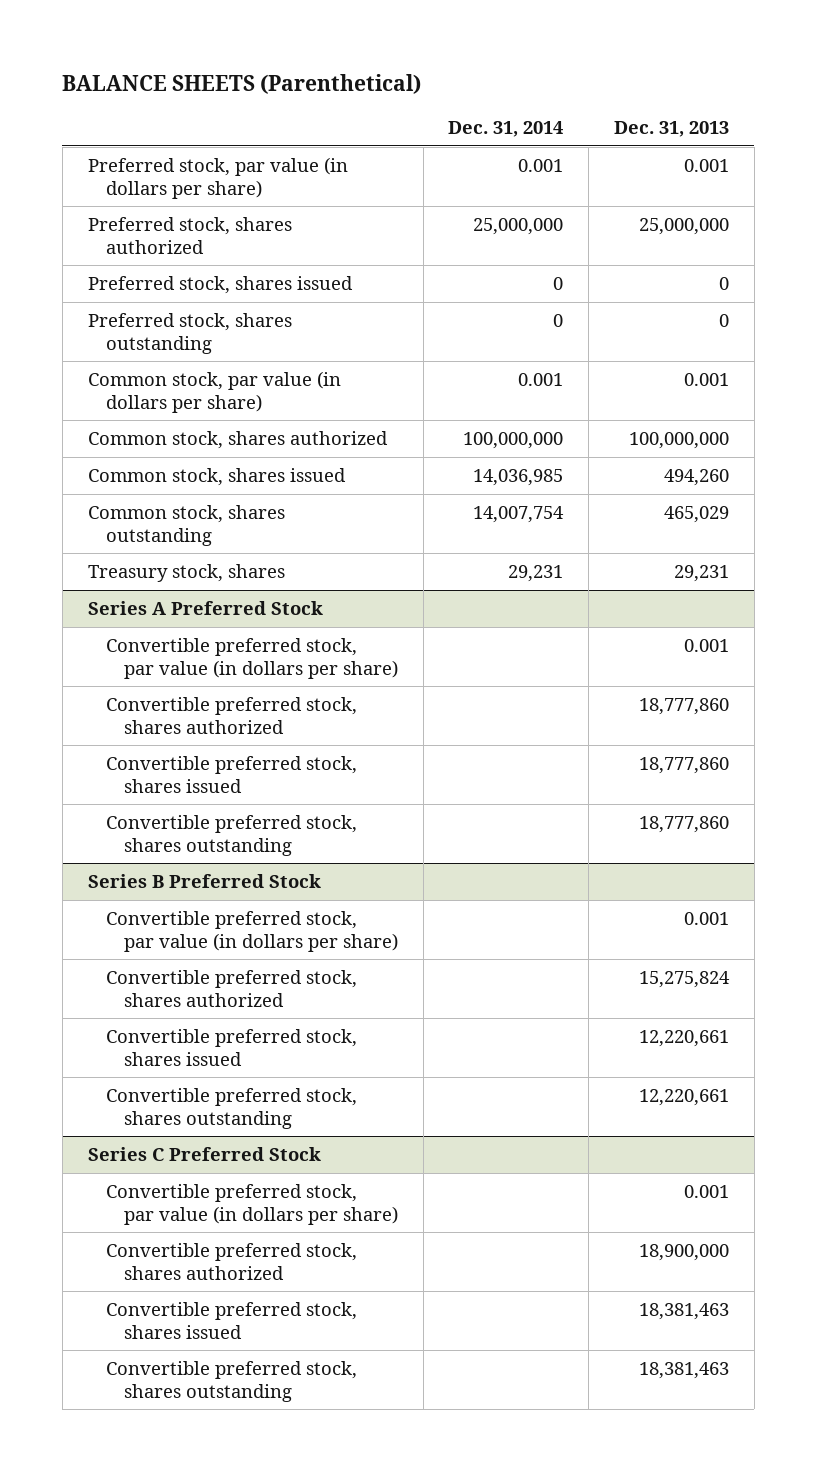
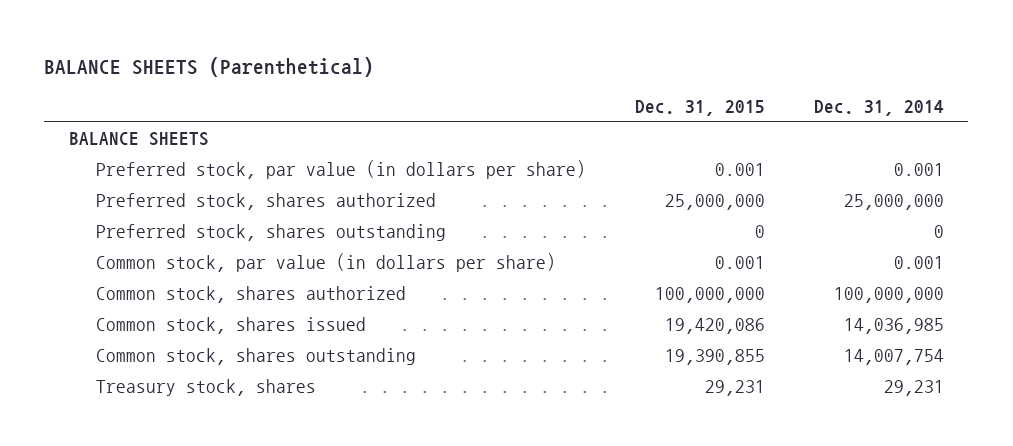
- | Dec. 31, 2014 | Dec. 31, 2013
+ | Dec. 31, 2015 | Dec. 31, 2014
+ BALANCE SHEETS
- Preferred stock, shares issued | 0 | 0
- Series A Preferred Stock
- Convertible preferred stock, par value (in dollars per share) | | 0.001
- Convertible preferred stock, shares authorized | | 18,777,860
- Convertible preferred stock, shares issued | | 18,777,860
- Convertible preferred stock, shares outstanding | | 18,777,860
- Series B Preferred Stock
- Convertible preferred stock, par value (in dollars per share) | | 0.001
- Convertible preferred stock, shares authorized | | 15,275,824
- Convertible preferred stock, shares issued | | 12,220,661
- Convertible preferred stock, shares outstanding | | 12,220,661
- Series C Preferred Stock
- Convertible preferred stock, par value (in dollars per share) | | 0.001
- Convertible preferred stock, shares authorized | | 18,900,000
- Convertible preferred stock, shares issued | | 18,381,463
- Convertible preferred stock, shares outstanding | | 18,381,463

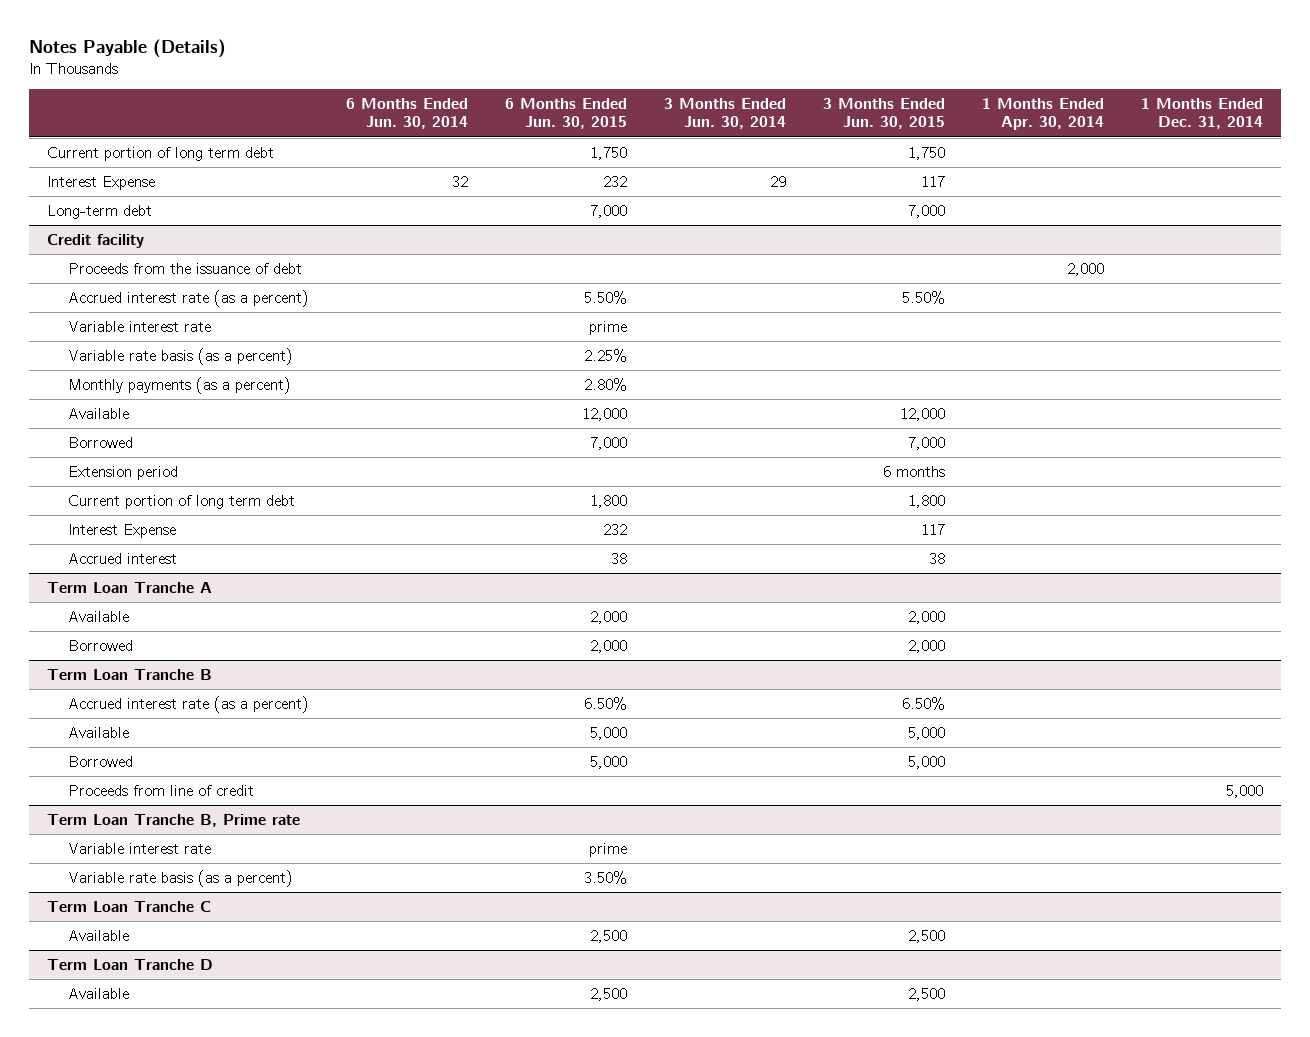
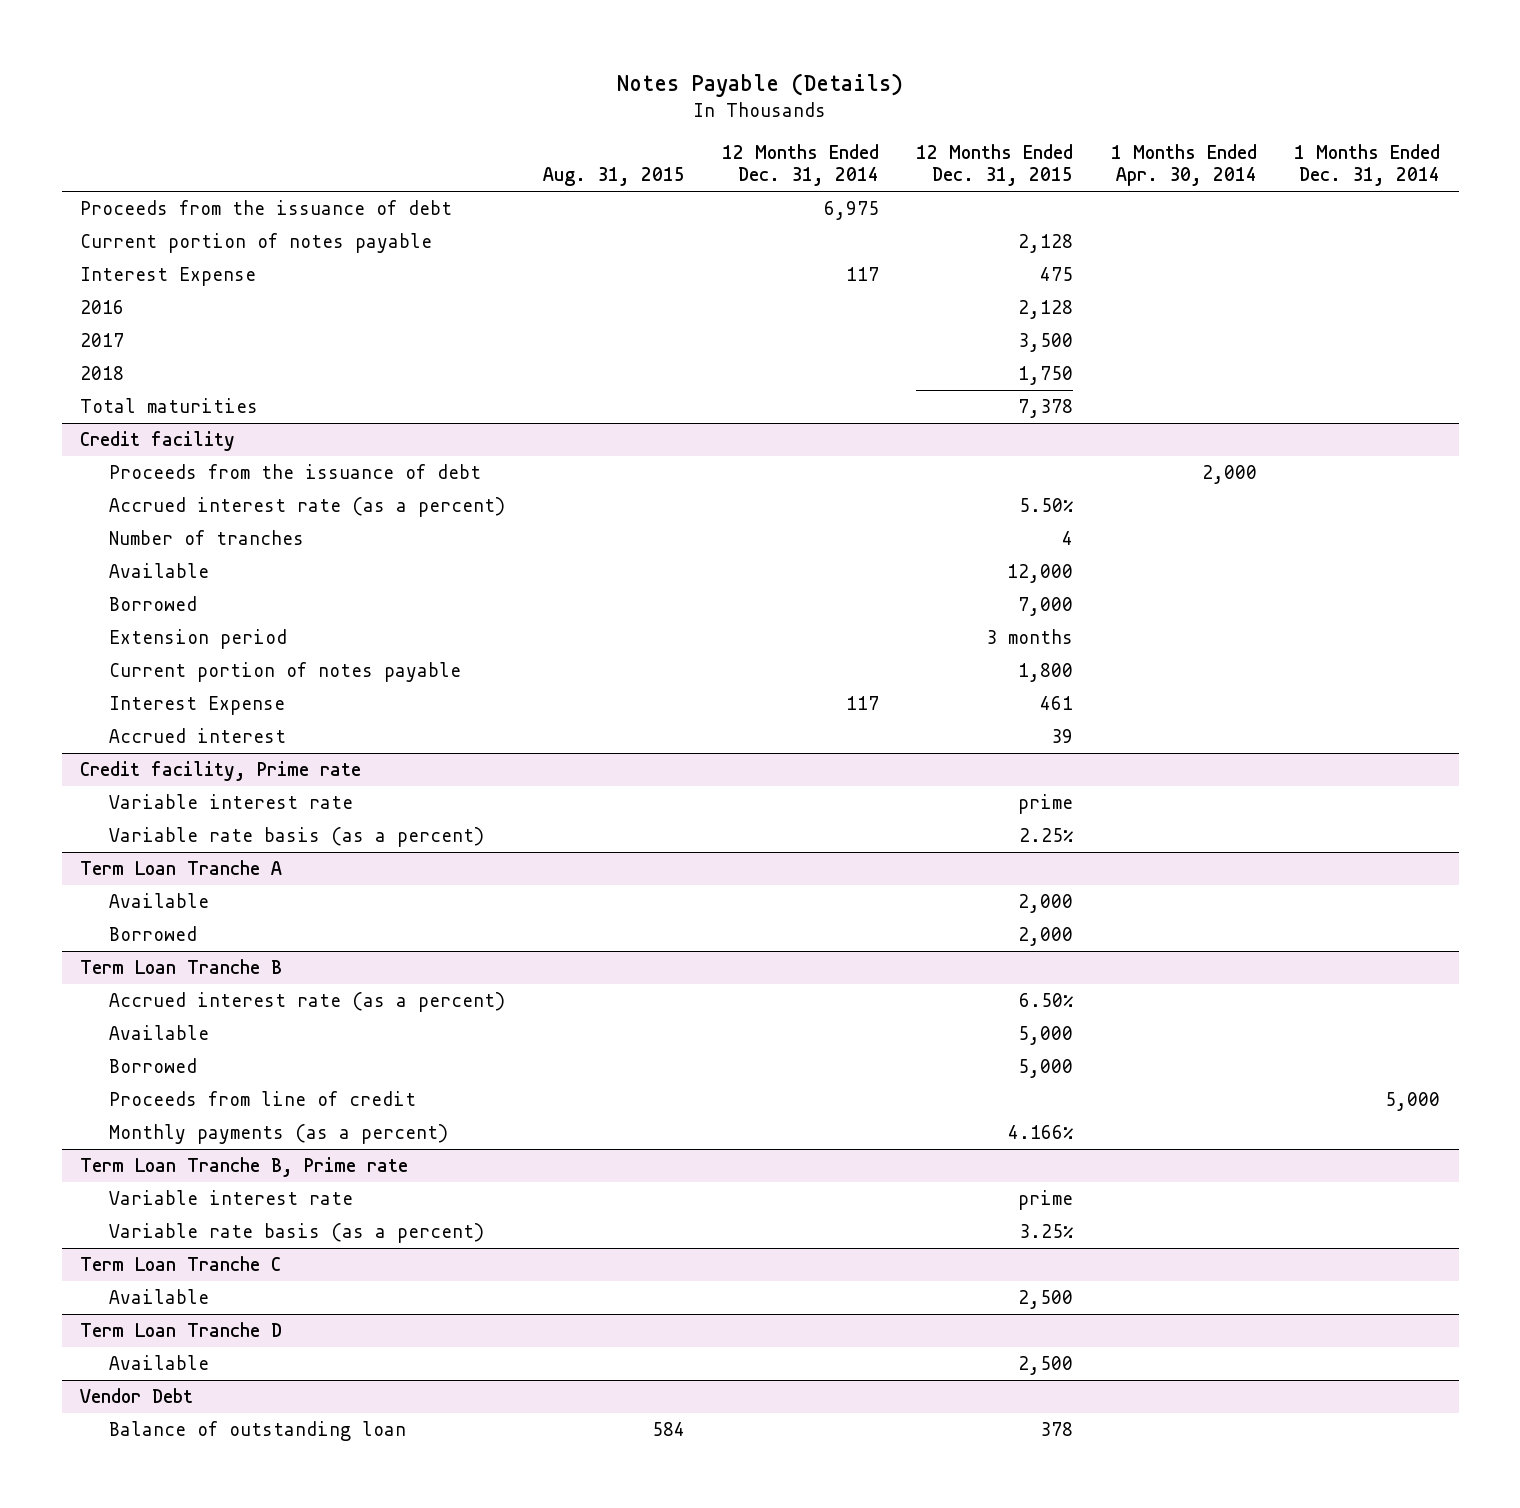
- | 6 Months Ended Jun. 30, 2014 | 6 Months Ended Jun. 30, 2015 | 3 Months Ended Jun. 30, 2014 | 3 Months Ended Jun. 30, 2015 | 1 Months Ended Apr. 30, 2014 | 1 Months Ended Dec. 31, 2014
+ | Aug. 31, 2015 | 12 Months Ended Dec. 31, 2014 | 12 Months Ended Dec. 31, 2015 | 1 Months Ended Apr. 30, 2014 | 1 Months Ended Dec. 31, 2014
- Current portion of long term debt | | 1,750 | | 1,750 | |
+ Proceeds from the issuance of debt | | 6,975 | | |
+ Current portion of notes payable | | | 2,128 | |
- Long-term debt | | 7,000 | | 7,000 | |
+ 2016 | | | 2,128 | |
+ 2017 | | | 3,500 | |
+ 2018 | | | 1,750 | |
+ Total maturities | | | 7,378 | |
@ Credit facility
- Variable interest rate | | prime | | | |
- Variable rate basis (as a percent) | | 2.25% | | | |
- Monthly payments (as a percent) | | 2.80% | | | |
+ Number of tranches | | | 4 | |
- Current portion of long term debt | | 1,800 | | 1,800 | |
+ Current portion of notes payable | | | 1,800 | |
+ Credit facility, Prime rate
+ Variable interest rate | | | prime | |
+ Variable rate basis (as a percent) | | | 2.25% | |
@ Term Loan Tranche B
+ Monthly payments (as a percent) | | | 4.166% | |
+ Vendor Debt
+ Balance of outstanding loan | 584 | | 378 | |

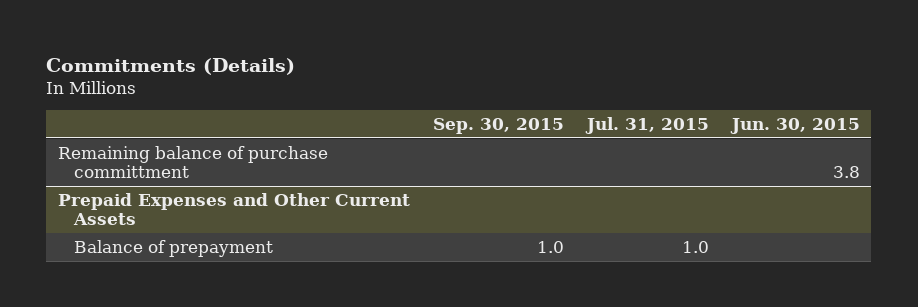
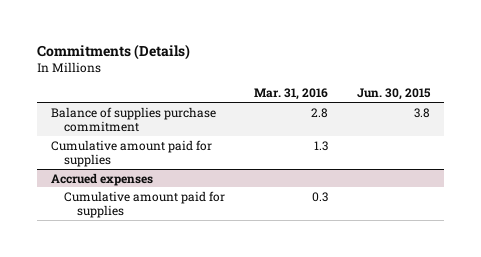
- | Sep. 30, 2015 | Jul. 31, 2015 | Jun. 30, 2015
+ | Mar. 31, 2016 | Jun. 30, 2015
- Remaining balance of purchase committment | | | 3.8
- Prepaid Expenses and Other Current Assets
- Balance of prepayment | 1.0 | 1.0 |
+ Balance of supplies purchase commitment | 2.8 | 3.8
+ Cumulative amount paid for supplies | 1.3 |
+ Accrued expenses
+ Cumulative amount paid for supplies | 0.3 |

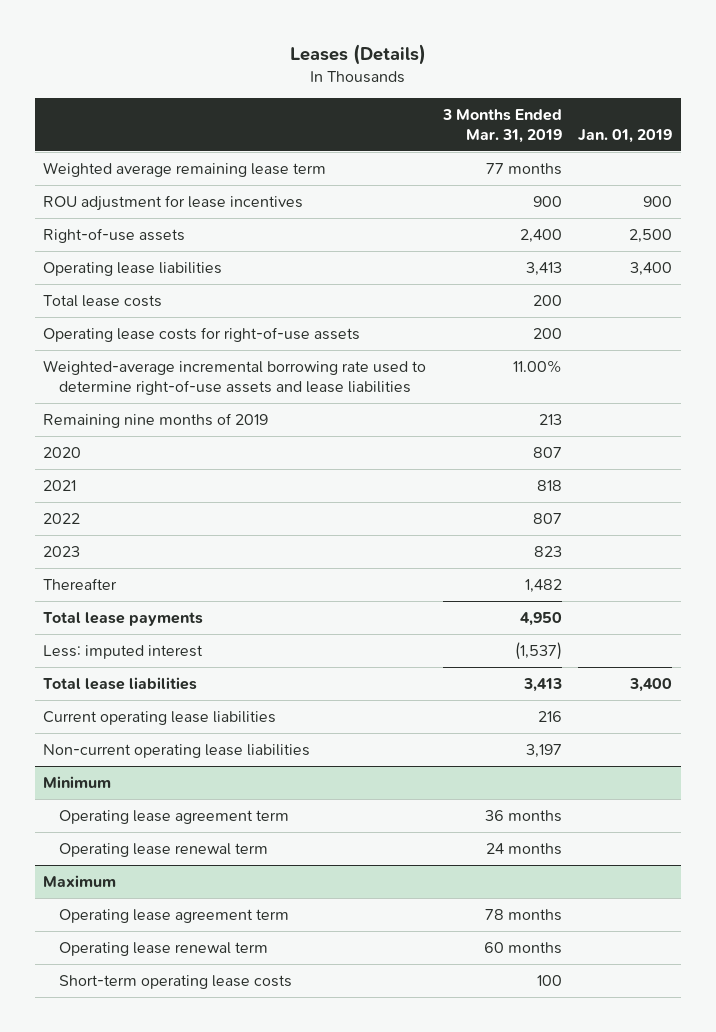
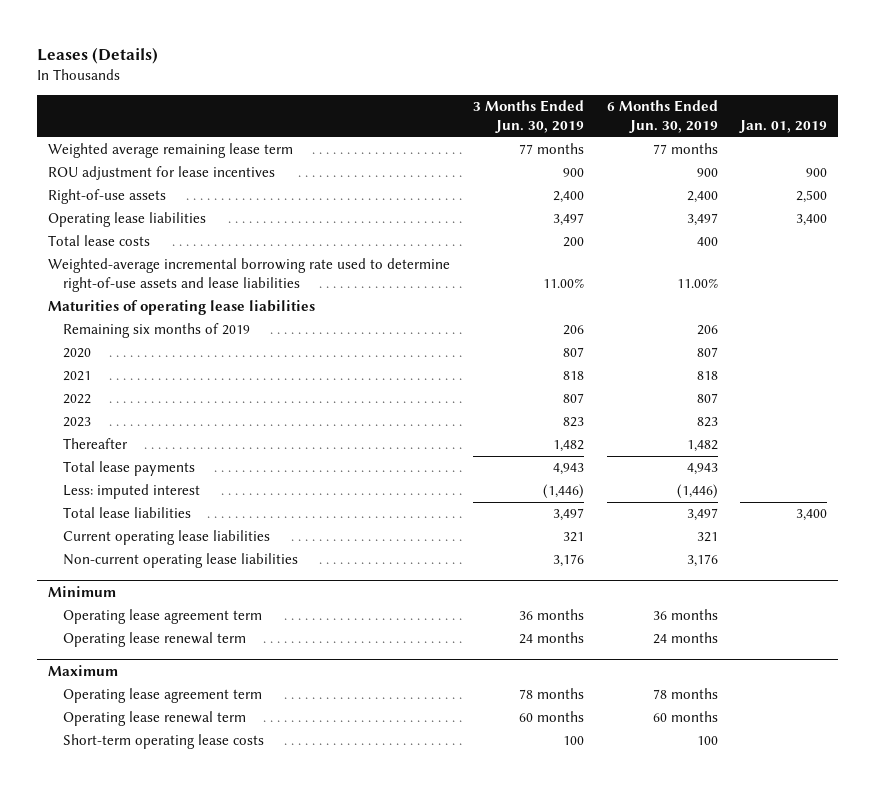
- | 3 Months Ended Mar. 31, 2019 | Jan. 01, 2019
+ | 3 Months Ended Jun. 30, 2019 | 6 Months Ended Jun. 30, 2019 | Jan. 01, 2019
- Operating lease costs for right-of-use assets | 200 |
- Remaining nine months of 2019 | 213 |
+ Maturities of operating lease liabilities
+ Remaining six months of 2019 | 206 | 206 |

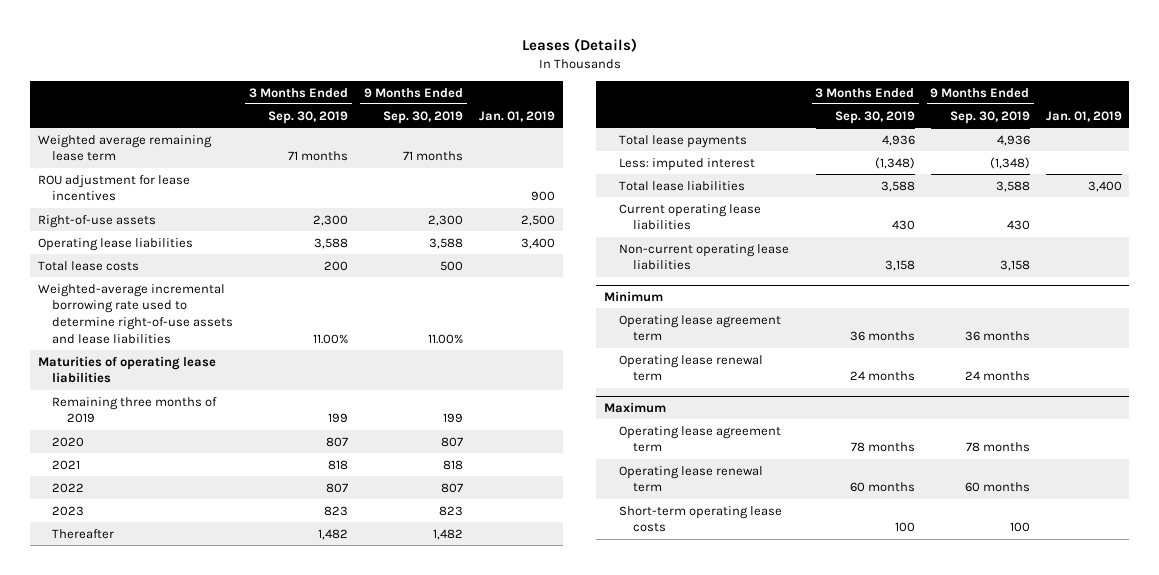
- | 3 Months Ended Jun. 30, 2019 | 6 Months Ended Jun. 30, 2019 | Jan. 01, 2019
+ | 3 Months Ended Sep. 30, 2019 | 9 Months Ended Sep. 30, 2019 | Jan. 01, 2019
- Remaining six months of 2019 | 206 | 206 |
+ Remaining three months of 2019 | 199 | 199 |

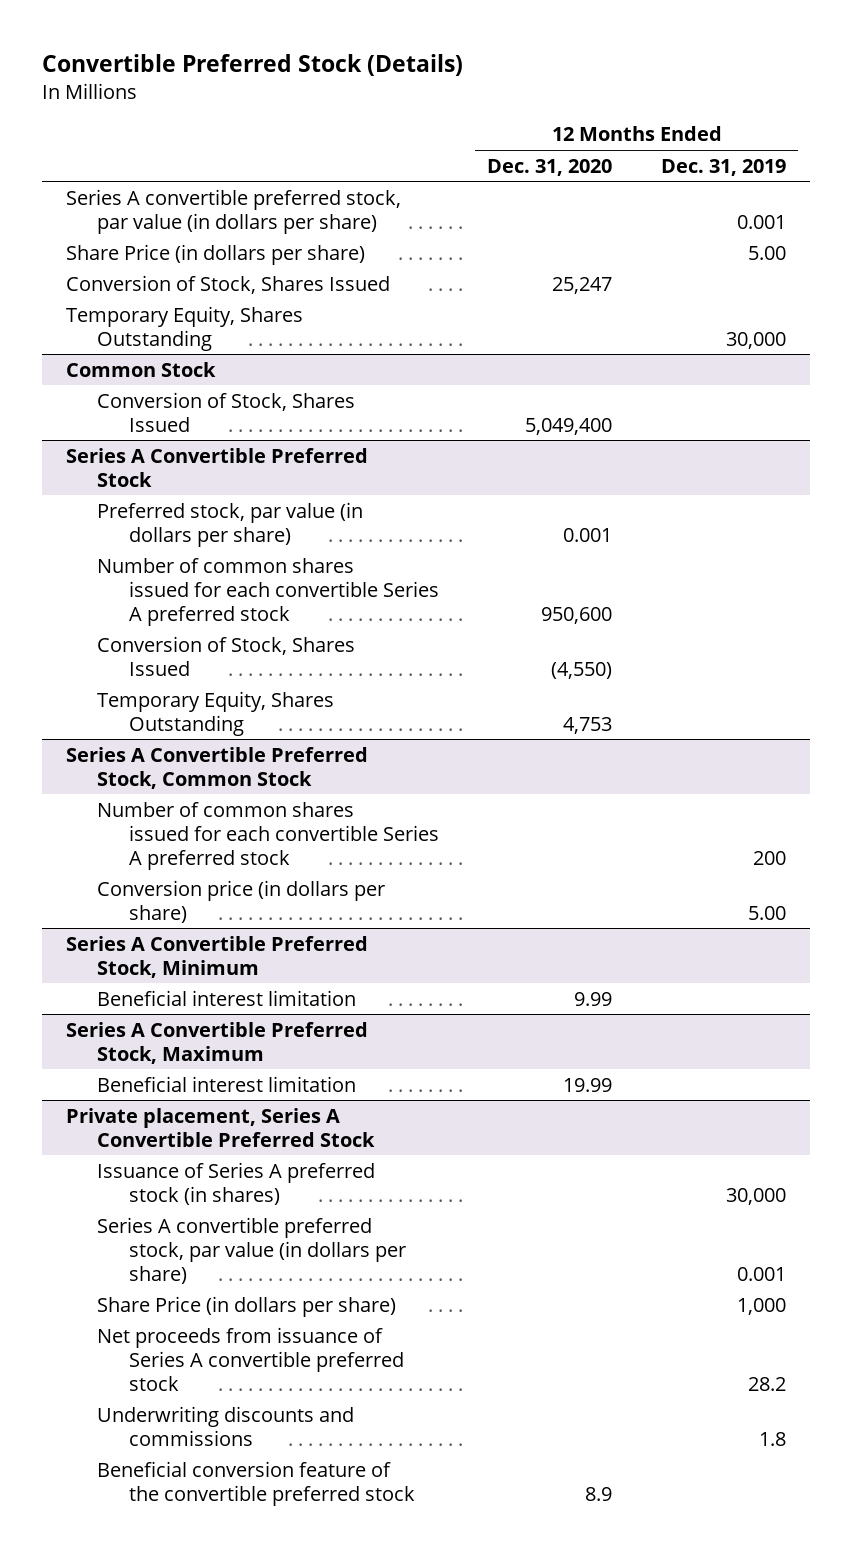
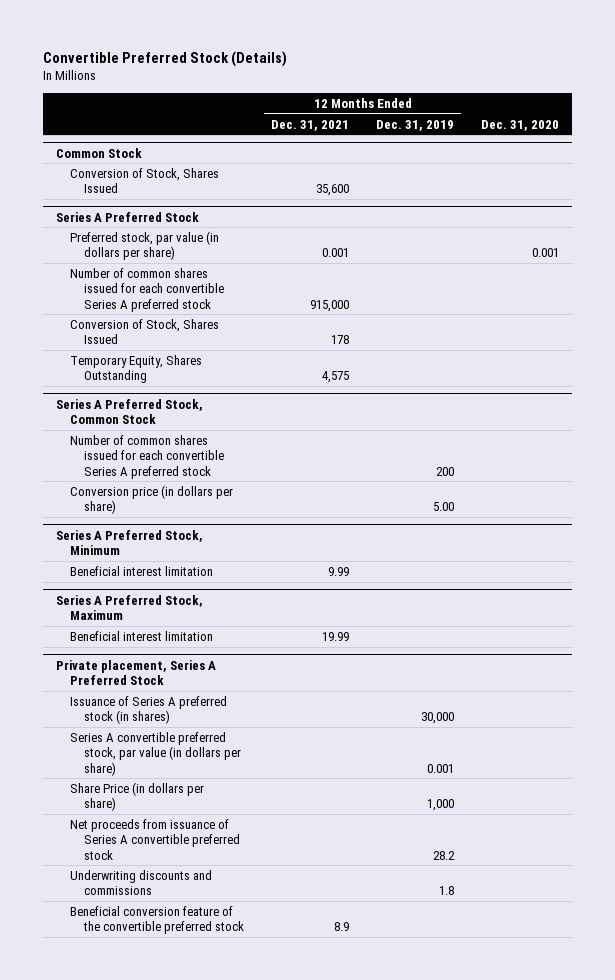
- | 12 Months Ended Dec. 31, 2020 | 12 Months Ended Dec. 31, 2019
+ | 12 Months Ended Dec. 31, 2021 | 12 Months Ended Dec. 31, 2019 | Dec. 31, 2020
- Series A convertible preferred stock, par value (in dollars per share) | | 0.001
- Share Price (in dollars per share) | | 5.00
- Conversion of Stock, Shares Issued | 25,247 |
- Temporary Equity, Shares Outstanding | | 30,000
- Series A Convertible Preferred Stock
+ Series A Preferred Stock
- Series A Convertible Preferred Stock, Common Stock
+ Series A Preferred Stock, Common Stock
- Series A Convertible Preferred Stock, Minimum
+ Series A Preferred Stock, Minimum
- Series A Convertible Preferred Stock, Maximum
+ Series A Preferred Stock, Maximum
- Private placement, Series A Convertible Preferred Stock
+ Private placement, Series A Preferred Stock

